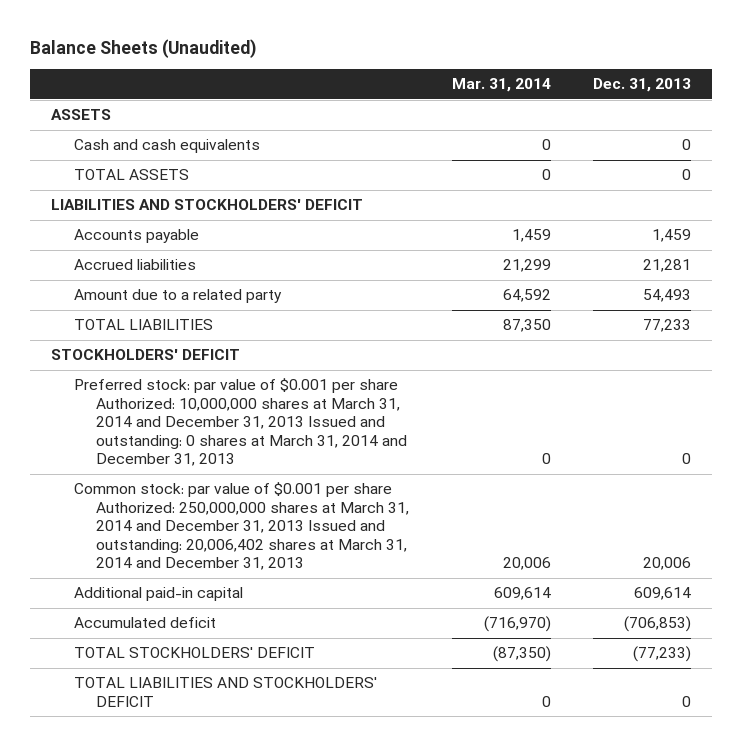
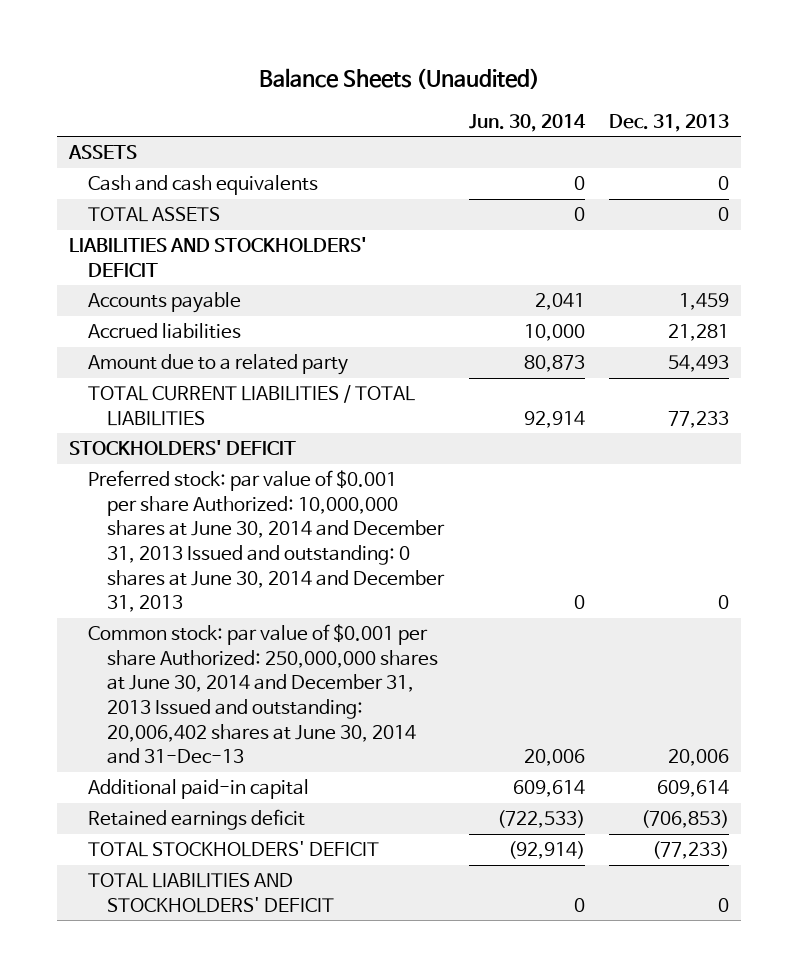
- | Mar. 31, 2014 | Dec. 31, 2013
+ | Jun. 30, 2014 | Dec. 31, 2013
- TOTAL LIABILITIES | 87,350 | 77,233
+ TOTAL CURRENT LIABILITIES / TOTAL LIABILITIES | 92,914 | 77,233
- Preferred stock: par value of $0.001 per share Authorized: 10,000,000 shares at March 31, 2014 and December 31, 2013 Issued and outstanding: 0 shares at March 31, 2014 and December 31, 2013 | 0 | 0
- Common stock: par value of $0.001 per share Authorized: 250,000,000 shares at March 31, 2014 and December 31, 2013 Issued and outstanding: 20,006,402 shares at March 31, 2014 and December 31, 2013 | 20,006 | 20,006
+ Preferred stock: par value of $0.001 per share Authorized: 10,000,000 shares at June 30, 2014 and December 31, 2013 Issued and outstanding: 0 shares at June 30, 2014 and December 31, 2013 | 0 | 0
+ Common stock: par value of $0.001 per share Authorized: 250,000,000 shares at June 30, 2014 and December 31, 2013 Issued and outstanding: 20,006,402 shares at June 30, 2014 and 31-Dec-13 | 20,006 | 20,006
- Accumulated deficit | (716,970) | (706,853)
+ Retained earnings deficit | (722,533) | (706,853)

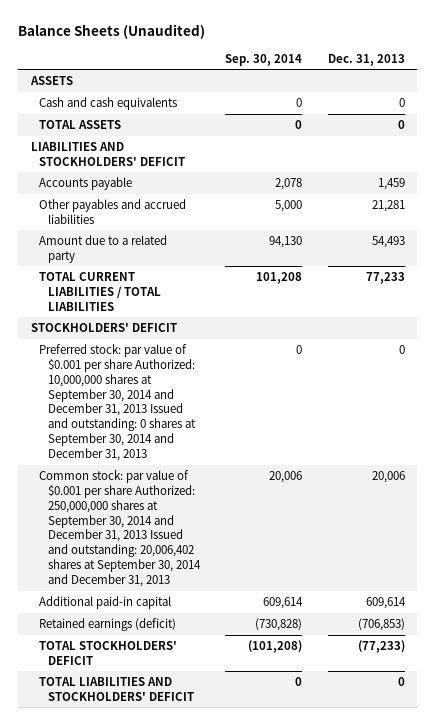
- | Jun. 30, 2014 | Dec. 31, 2013
+ | Sep. 30, 2014 | Dec. 31, 2013
- Accrued liabilities | 10,000 | 21,281
+ Other payables and accrued liabilities | 5,000 | 21,281
- Preferred stock: par value of $0.001 per share Authorized: 10,000,000 shares at June 30, 2014 and December 31, 2013 Issued and outstanding: 0 shares at June 30, 2014 and December 31, 2013 | 0 | 0
- Common stock: par value of $0.001 per share Authorized: 250,000,000 shares at June 30, 2014 and December 31, 2013 Issued and outstanding: 20,006,402 shares at June 30, 2014 and 31-Dec-13 | 20,006 | 20,006
+ Preferred stock: par value of $0.001 per share Authorized: 10,000,000 shares at September 30, 2014 and December 31, 2013 Issued and outstanding: 0 shares at September 30, 2014 and December 31, 2013 | 0 | 0
+ Common stock: par value of $0.001 per share Authorized: 250,000,000 shares at September 30, 2014 and December 31, 2013 Issued and outstanding: 20,006,402 shares at September 30, 2014 and December 31, 2013 | 20,006 | 20,006
- Retained earnings deficit | (722,533) | (706,853)
+ Retained earnings (deficit) | (730,828) | (706,853)

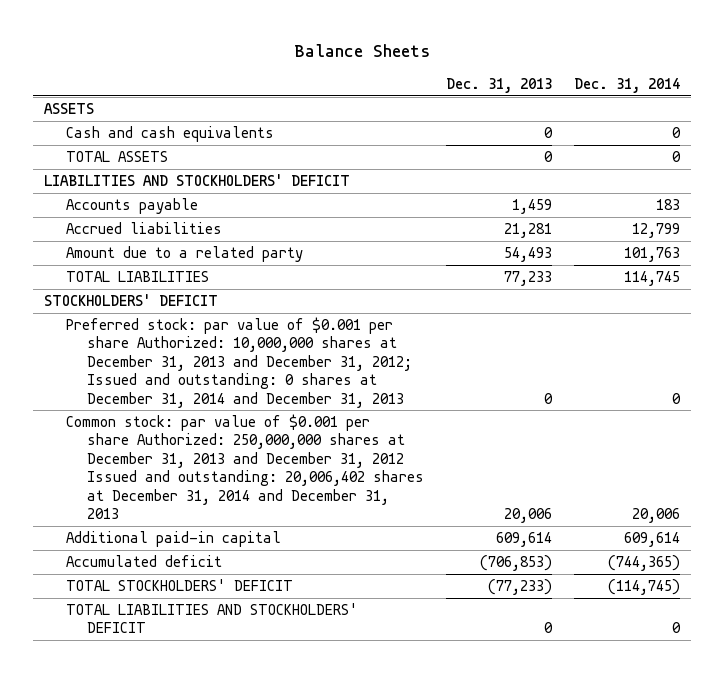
- Balance Sheets (Unaudited)
+ Balance Sheets
- | Sep. 30, 2014 | Dec. 31, 2013
+ | Dec. 31, 2013 | Dec. 31, 2014
- Other payables and accrued liabilities | 5,000 | 21,281
+ Accrued liabilities | 21,281 | 12,799
- TOTAL CURRENT LIABILITIES / TOTAL LIABILITIES | 101,208 | 77,233
+ TOTAL LIABILITIES | 77,233 | 114,745
- Preferred stock: par value of $0.001 per share Authorized: 10,000,000 shares at September 30, 2014 and December 31, 2013 Issued and outstanding: 0 shares at September 30, 2014 and December 31, 2013 | 0 | 0
- Common stock: par value of $0.001 per share Authorized: 250,000,000 shares at September 30, 2014 and December 31, 2013 Issued and outstanding: 20,006,402 shares at September 30, 2014 and December 31, 2013 | 20,006 | 20,006
+ Preferred stock: par value of $0.001 per share Authorized: 10,000,000 shares at December 31, 2013 and December 31, 2012; Issued and outstanding: 0 shares at December 31, 2014 and December 31, 2013 | 0 | 0
+ Common stock: par value of $0.001 per share Authorized: 250,000,000 shares at December 31, 2013 and December 31, 2012 Issued and outstanding: 20,006,402 shares at December 31, 2014 and December 31, 2013 | 20,006 | 20,006
- Retained earnings (deficit) | (730,828) | (706,853)
+ Accumulated deficit | (706,853) | (744,365)

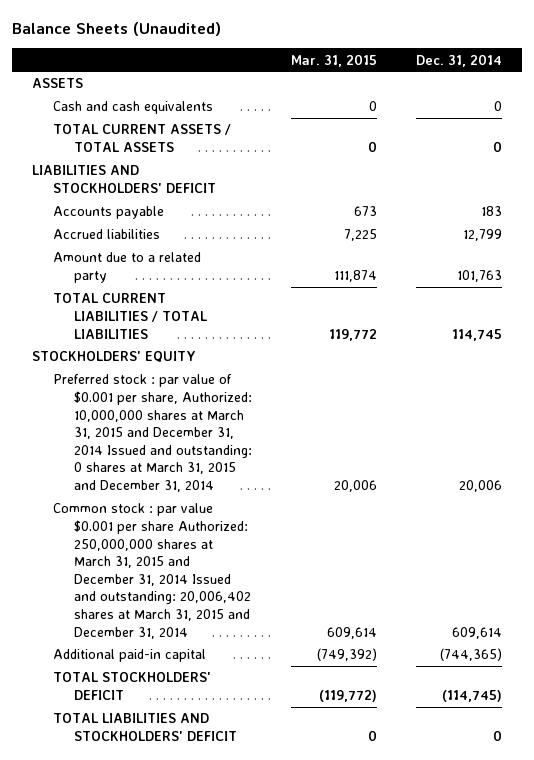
- Balance Sheets
+ Balance Sheets (Unaudited)
- | Dec. 31, 2013 | Dec. 31, 2014
+ | Mar. 31, 2015 | Dec. 31, 2014
- TOTAL ASSETS | 0 | 0
+ TOTAL CURRENT ASSETS / TOTAL ASSETS | 0 | 0
- TOTAL LIABILITIES | 77,233 | 114,745
- STOCKHOLDERS' DEFICIT
- Preferred stock: par value of $0.001 per share Authorized: 10,000,000 shares at December 31, 2013 and December 31, 2012; Issued and outstanding: 0 shares at December 31, 2014 and December 31, 2013 | 0 | 0
- Common stock: par value of $0.001 per share Authorized: 250,000,000 shares at December 31, 2013 and December 31, 2012 Issued and outstanding: 20,006,402 shares at December 31, 2014 and December 31, 2013 | 20,006 | 20,006
- Additional paid-in capital | 609,614 | 609,614
- Accumulated deficit | (706,853) | (744,365)
+ TOTAL CURRENT LIABILITIES / TOTAL LIABILITIES | 119,772 | 114,745
+ STOCKHOLDERS' EQUITY
+ Preferred stock : par value of $0.001 per share, Authorized: 10,000,000 shares at March 31, 2015 and December 31, 2014 Issued and outstanding: 0 shares at March 31, 2015 and December 31, 2014 | 20,006 | 20,006
+ Common stock : par value $0.001 per share Authorized: 250,000,000 shares at March 31, 2015 and December 31, 2014 Issued and outstanding: 20,006,402 shares at March 31, 2015 and December 31, 2014 | 609,614 | 609,614
+ Additional paid-in capital | (749,392) | (744,365)

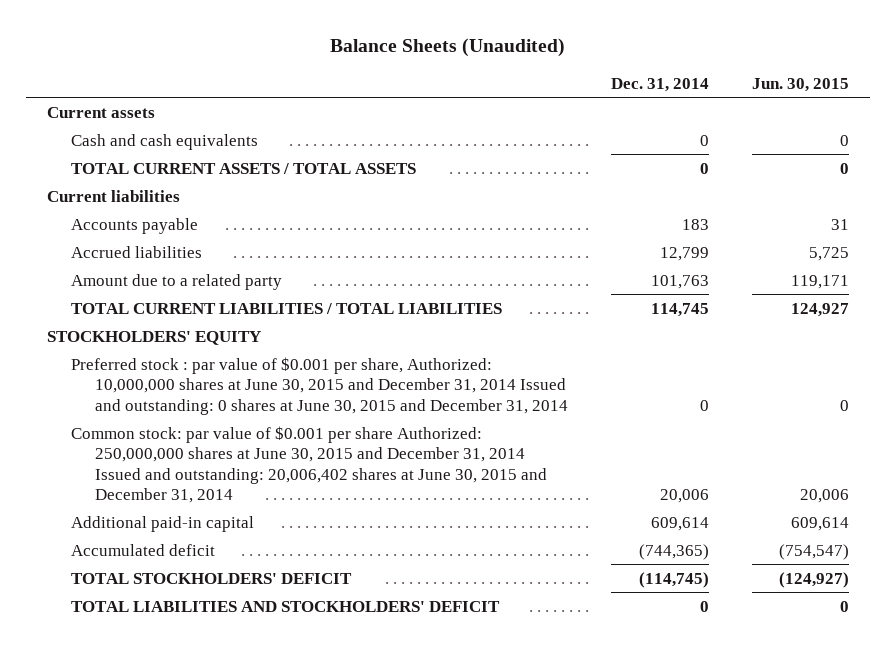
- | Mar. 31, 2015 | Dec. 31, 2014
+ | Dec. 31, 2014 | Jun. 30, 2015
- ASSETS
+ Current assets
- LIABILITIES AND STOCKHOLDERS' DEFICIT
+ Current liabilities
- Preferred stock : par value of $0.001 per share, Authorized: 10,000,000 shares at March 31, 2015 and December 31, 2014 Issued and outstanding: 0 shares at March 31, 2015 and December 31, 2014 | 20,006 | 20,006
- Common stock : par value $0.001 per share Authorized: 250,000,000 shares at March 31, 2015 and December 31, 2014 Issued and outstanding: 20,006,402 shares at March 31, 2015 and December 31, 2014 | 609,614 | 609,614
- Additional paid-in capital | (749,392) | (744,365)
+ Preferred stock : par value of $0.001 per share, Authorized: 10,000,000 shares at June 30, 2015 and December 31, 2014 Issued and outstanding: 0 shares at June 30, 2015 and December 31, 2014 | 0 | 0
+ Common stock: par value of $0.001 per share Authorized: 250,000,000 shares at June 30, 2015 and December 31, 2014 Issued and outstanding: 20,006,402 shares at June 30, 2015 and December 31, 2014 | 20,006 | 20,006
+ Additional paid-in capital | 609,614 | 609,614
+ Accumulated deficit | (744,365) | (754,547)

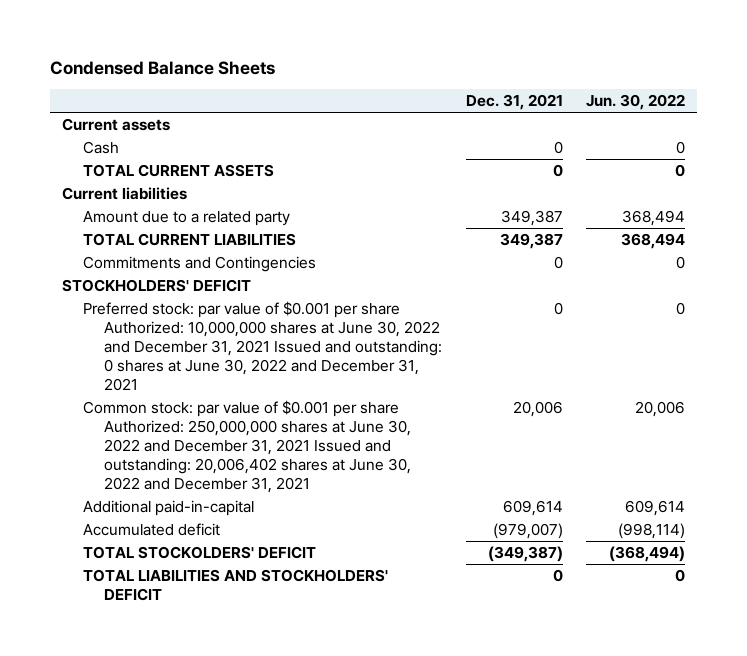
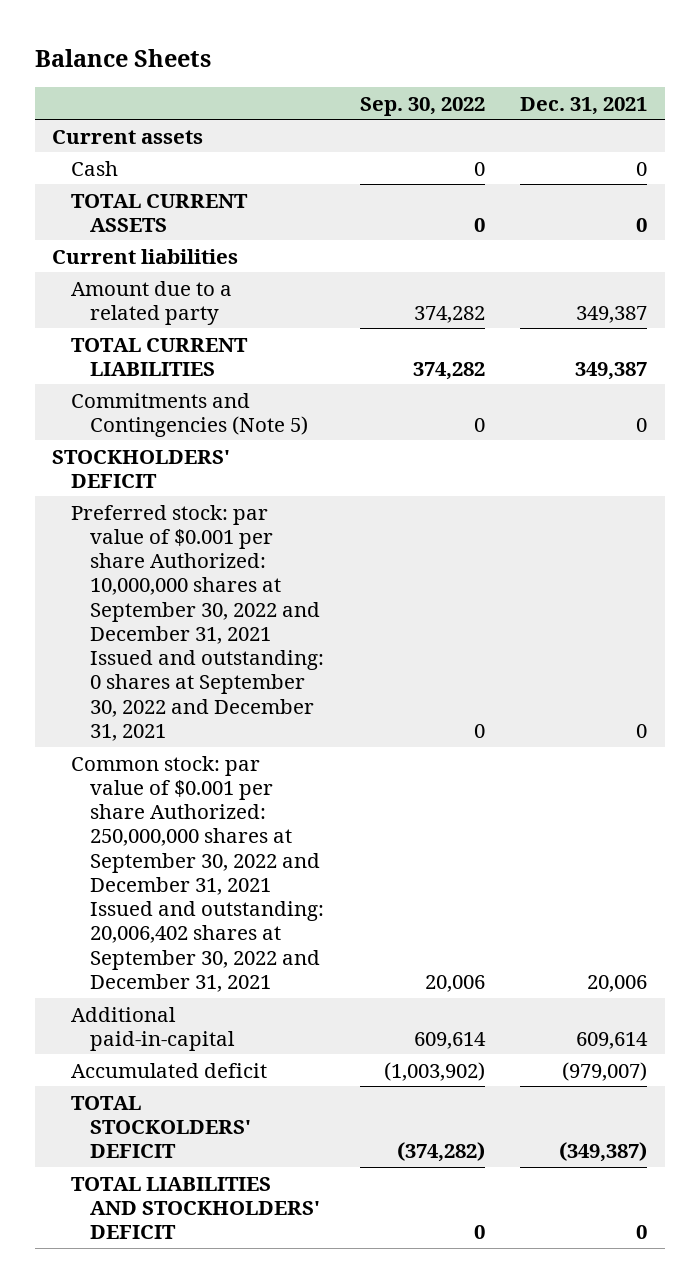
- Condensed Balance Sheets
+ Balance Sheets
- | Dec. 31, 2021 | Jun. 30, 2022
+ | Sep. 30, 2022 | Dec. 31, 2021
- Commitments and Contingencies | 0 | 0
+ Commitments and Contingencies (Note 5) | 0 | 0
- Preferred stock: par value of $0.001 per share Authorized: 10,000,000 shares at June 30, 2022 and December 31, 2021 Issued and outstanding: 0 shares at June 30, 2022 and December 31, 2021 | 0 | 0
- Common stock: par value of $0.001 per share Authorized: 250,000,000 shares at June 30, 2022 and December 31, 2021 Issued and outstanding: 20,006,402 shares at June 30, 2022 and December 31, 2021 | 20,006 | 20,006
+ Preferred stock: par value of $0.001 per share Authorized: 10,000,000 shares at September 30, 2022 and December 31, 2021 Issued and outstanding: 0 shares at September 30, 2022 and December 31, 2021 | 0 | 0
+ Common stock: par value of $0.001 per share Authorized: 250,000,000 shares at September 30, 2022 and December 31, 2021 Issued and outstanding: 20,006,402 shares at September 30, 2022 and December 31, 2021 | 20,006 | 20,006

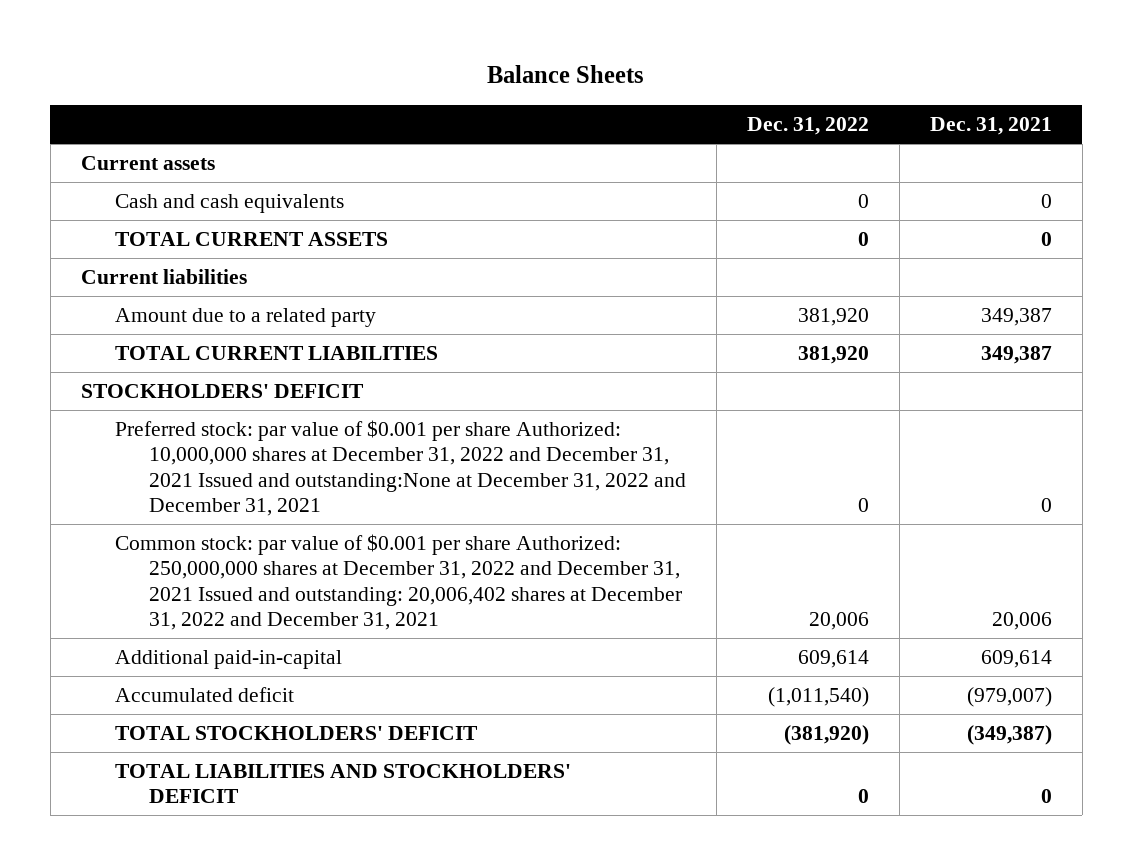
- | Sep. 30, 2022 | Dec. 31, 2021
+ | Dec. 31, 2022 | Dec. 31, 2021
- Cash | 0 | 0
+ Cash and cash equivalents | 0 | 0
- Commitments and Contingencies (Note 5) | 0 | 0
- Preferred stock: par value of $0.001 per share Authorized: 10,000,000 shares at September 30, 2022 and December 31, 2021 Issued and outstanding: 0 shares at September 30, 2022 and December 31, 2021 | 0 | 0
- Common stock: par value of $0.001 per share Authorized: 250,000,000 shares at September 30, 2022 and December 31, 2021 Issued and outstanding: 20,006,402 shares at September 30, 2022 and December 31, 2021 | 20,006 | 20,006
+ Preferred stock: par value of $0.001 per share Authorized: 10,000,000 shares at December 31, 2022 and December 31, 2021 Issued and outstanding:None at December 31, 2022 and December 31, 2021 | 0 | 0
+ Common stock: par value of $0.001 per share Authorized: 250,000,000 shares at December 31, 2022 and December 31, 2021 Issued and outstanding: 20,006,402 shares at December 31, 2022 and December 31, 2021 | 20,006 | 20,006
- TOTAL STOCKOLDERS' DEFICIT | (374,282) | (349,387)
+ TOTAL STOCKHOLDERS' DEFICIT | (381,920) | (349,387)

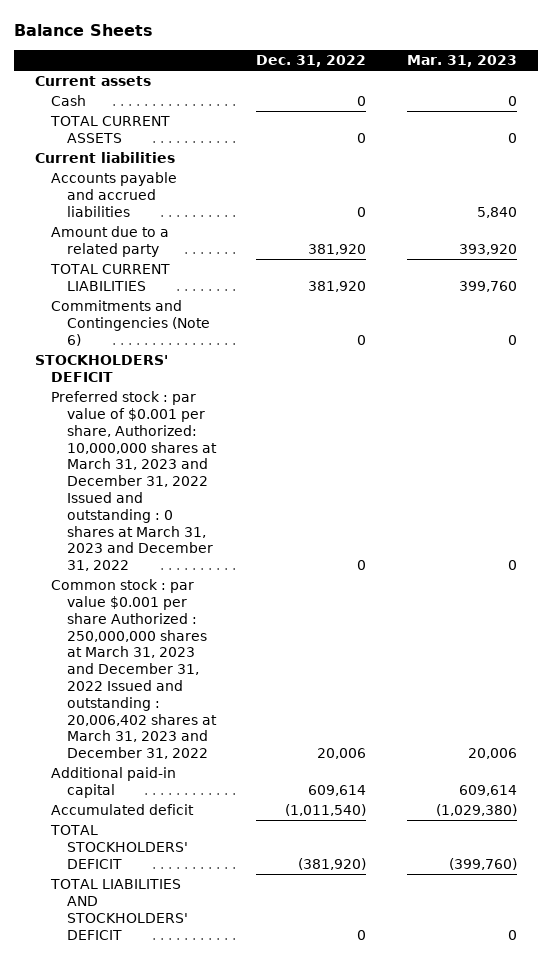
- | Dec. 31, 2022 | Dec. 31, 2021
+ | Dec. 31, 2022 | Mar. 31, 2023
- Cash and cash equivalents | 0 | 0
+ Cash | 0 | 0
+ Accounts payable and accrued liabilities | 0 | 5,840
+ Commitments and Contingencies (Note 6) | 0 | 0
- Preferred stock: par value of $0.001 per share Authorized: 10,000,000 shares at December 31, 2022 and December 31, 2021 Issued and outstanding:None at December 31, 2022 and December 31, 2021 | 0 | 0
- Common stock: par value of $0.001 per share Authorized: 250,000,000 shares at December 31, 2022 and December 31, 2021 Issued and outstanding: 20,006,402 shares at December 31, 2022 and December 31, 2021 | 20,006 | 20,006
- Additional paid-in-capital | 609,614 | 609,614
+ Preferred stock : par value of $0.001 per share, Authorized: 10,000,000 shares at March 31, 2023 and December 31, 2022 Issued and outstanding : 0 shares at March 31, 2023 and December 31, 2022 | 0 | 0
+ Common stock : par value $0.001 per share Authorized : 250,000,000 shares at March 31, 2023 and December 31, 2022 Issued and outstanding : 20,006,402 shares at March 31, 2023 and December 31, 2022 | 20,006 | 20,006
+ Additional paid-in capital | 609,614 | 609,614

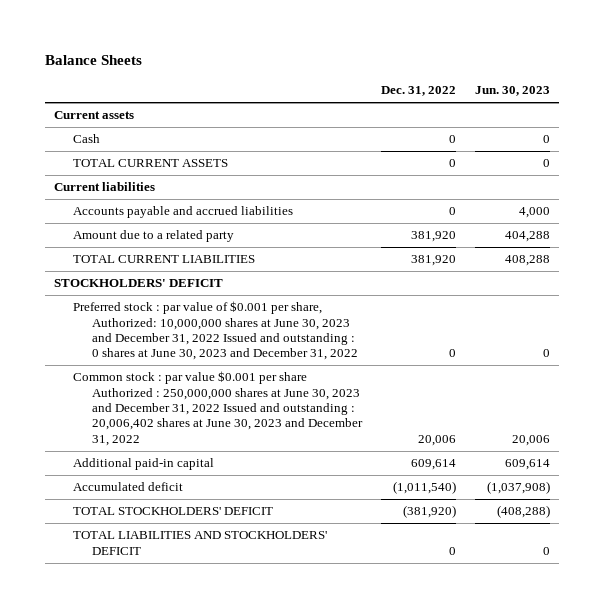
- | Dec. 31, 2022 | Mar. 31, 2023
+ | Dec. 31, 2022 | Jun. 30, 2023
- Commitments and Contingencies (Note 6) | 0 | 0
- Preferred stock : par value of $0.001 per share, Authorized: 10,000,000 shares at March 31, 2023 and December 31, 2022 Issued and outstanding : 0 shares at March 31, 2023 and December 31, 2022 | 0 | 0
- Common stock : par value $0.001 per share Authorized : 250,000,000 shares at March 31, 2023 and December 31, 2022 Issued and outstanding : 20,006,402 shares at March 31, 2023 and December 31, 2022 | 20,006 | 20,006
+ Preferred stock : par value of $0.001 per share, Authorized: 10,000,000 shares at June 30, 2023 and December 31, 2022 Issued and outstanding : 0 shares at June 30, 2023 and December 31, 2022 | 0 | 0
+ Common stock : par value $0.001 per share Authorized : 250,000,000 shares at June 30, 2023 and December 31, 2022 Issued and outstanding : 20,006,402 shares at June 30, 2023 and December 31, 2022 | 20,006 | 20,006

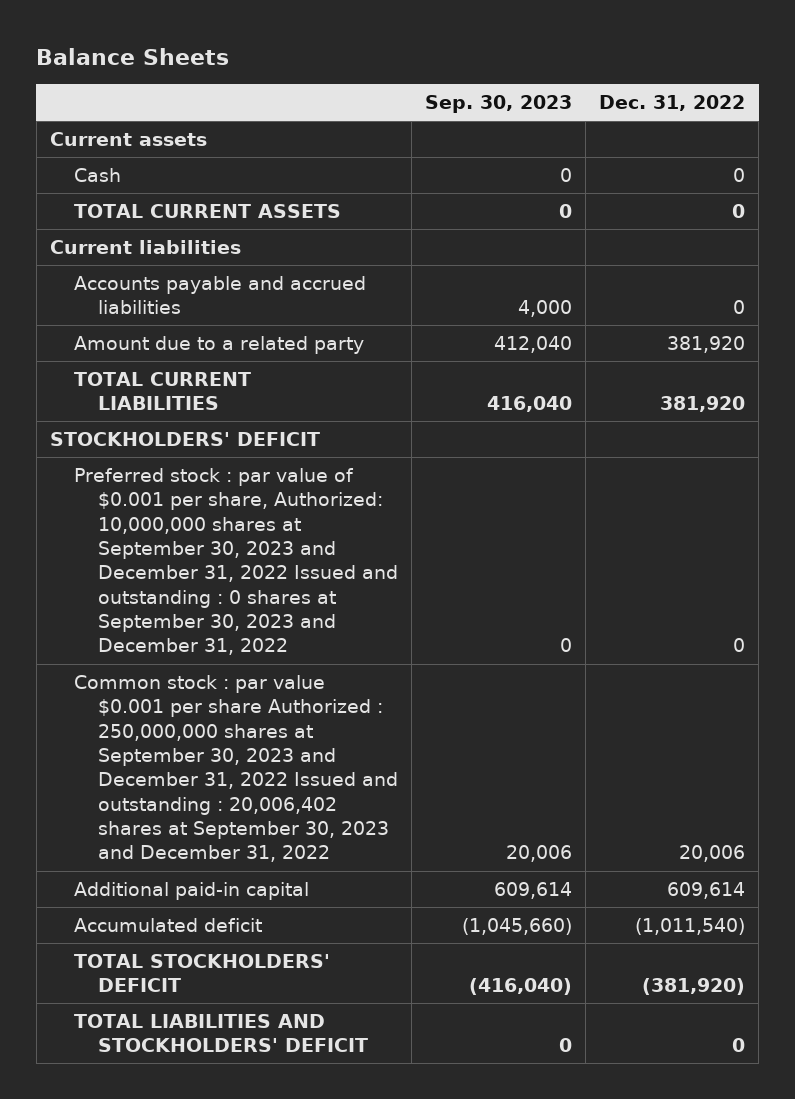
- | Dec. 31, 2022 | Jun. 30, 2023
+ | Sep. 30, 2023 | Dec. 31, 2022
- Preferred stock : par value of $0.001 per share, Authorized: 10,000,000 shares at June 30, 2023 and December 31, 2022 Issued and outstanding : 0 shares at June 30, 2023 and December 31, 2022 | 0 | 0
- Common stock : par value $0.001 per share Authorized : 250,000,000 shares at June 30, 2023 and December 31, 2022 Issued and outstanding : 20,006,402 shares at June 30, 2023 and December 31, 2022 | 20,006 | 20,006
+ Preferred stock : par value of $0.001 per share, Authorized: 10,000,000 shares at September 30, 2023 and December 31, 2022 Issued and outstanding : 0 shares at September 30, 2023 and December 31, 2022 | 0 | 0
+ Common stock : par value $0.001 per share Authorized : 250,000,000 shares at September 30, 2023 and December 31, 2022 Issued and outstanding : 20,006,402 shares at September 30, 2023 and December 31, 2022 | 20,006 | 20,006

